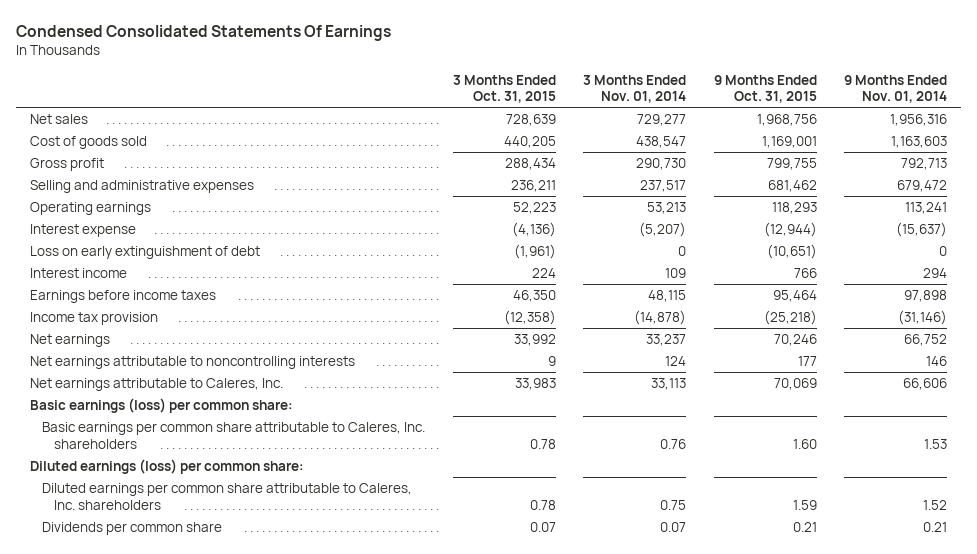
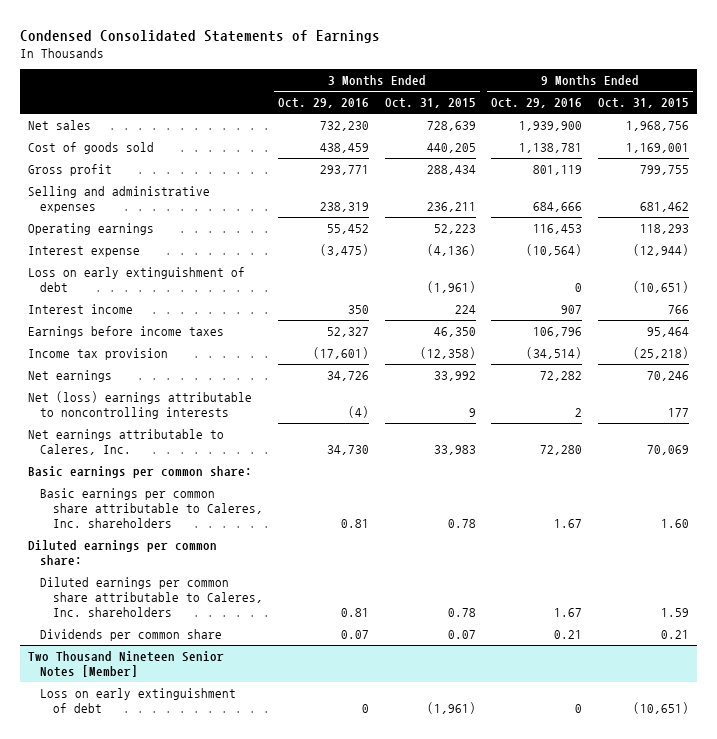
- Condensed Consolidated Statements Of Earnings
+ Condensed Consolidated Statements of Earnings
- | 3 Months Ended Oct. 31, 2015 | 3 Months Ended Nov. 01, 2014 | 9 Months Ended Oct. 31, 2015 | 9 Months Ended Nov. 01, 2014
+ | 3 Months Ended Oct. 29, 2016 | 3 Months Ended Oct. 31, 2015 | 9 Months Ended Oct. 29, 2016 | 9 Months Ended Oct. 31, 2015
- Net earnings attributable to noncontrolling interests | 9 | 124 | 177 | 146
+ Net (loss) earnings attributable to noncontrolling interests | (4) | 9 | 2 | 177
- Basic earnings (loss) per common share:
+ Basic earnings per common share:
- Diluted earnings (loss) per common share:
+ Diluted earnings per common share:
+ Two Thousand Nineteen Senior Notes [Member]
+ Loss on early extinguishment of debt | 0 | (1,961) | 0 | (10,651)

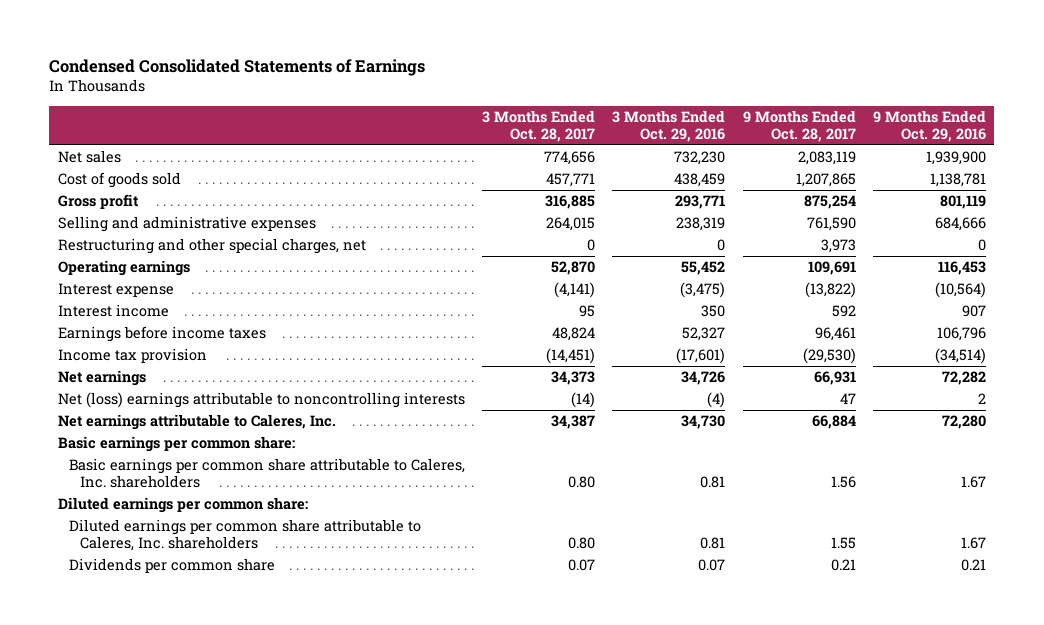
- | 3 Months Ended Oct. 29, 2016 | 3 Months Ended Oct. 31, 2015 | 9 Months Ended Oct. 29, 2016 | 9 Months Ended Oct. 31, 2015
+ | 3 Months Ended Oct. 28, 2017 | 3 Months Ended Oct. 29, 2016 | 9 Months Ended Oct. 28, 2017 | 9 Months Ended Oct. 29, 2016
+ Restructuring and other special charges, net | 0 | 0 | 3,973 | 0
- Loss on early extinguishment of debt | | (1,961) | 0 | (10,651)
- Two Thousand Nineteen Senior Notes [Member]
- Loss on early extinguishment of debt | 0 | (1,961) | 0 | (10,651)

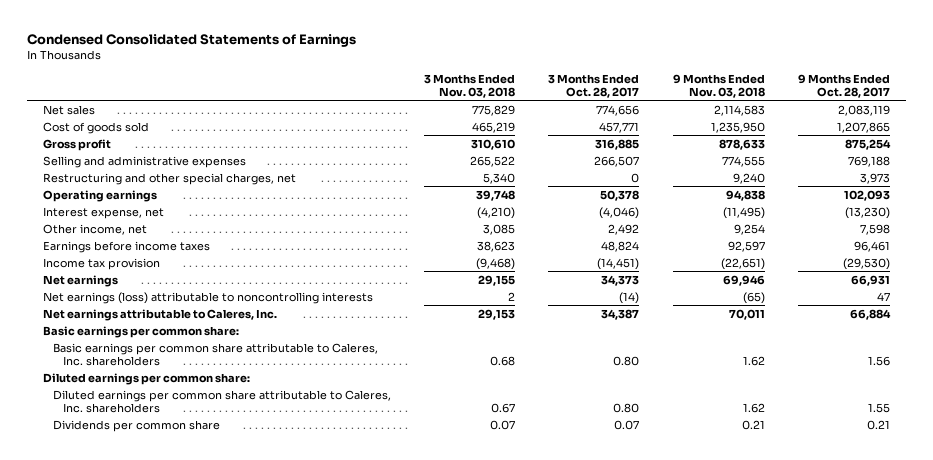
- | 3 Months Ended Oct. 28, 2017 | 3 Months Ended Oct. 29, 2016 | 9 Months Ended Oct. 28, 2017 | 9 Months Ended Oct. 29, 2016
+ | 3 Months Ended Nov. 03, 2018 | 3 Months Ended Oct. 28, 2017 | 9 Months Ended Nov. 03, 2018 | 9 Months Ended Oct. 28, 2017
- Selling and administrative expenses | 264,015 | 238,319 | 761,590 | 684,666
+ Selling and administrative expenses | 265,522 | 266,507 | 774,555 | 769,188
- Operating earnings | 52,870 | 55,452 | 109,691 | 116,453
- Interest expense | (4,141) | (3,475) | (13,822) | (10,564)
- Interest income | 95 | 350 | 592 | 907
+ Operating earnings | 39,748 | 50,378 | 94,838 | 102,093
+ Interest expense, net | (4,210) | (4,046) | (11,495) | (13,230)
+ Other income, net | 3,085 | 2,492 | 9,254 | 7,598
- Net (loss) earnings attributable to noncontrolling interests | (14) | (4) | 47 | 2
+ Net earnings (loss) attributable to noncontrolling interests | 2 | (14) | (65) | 47

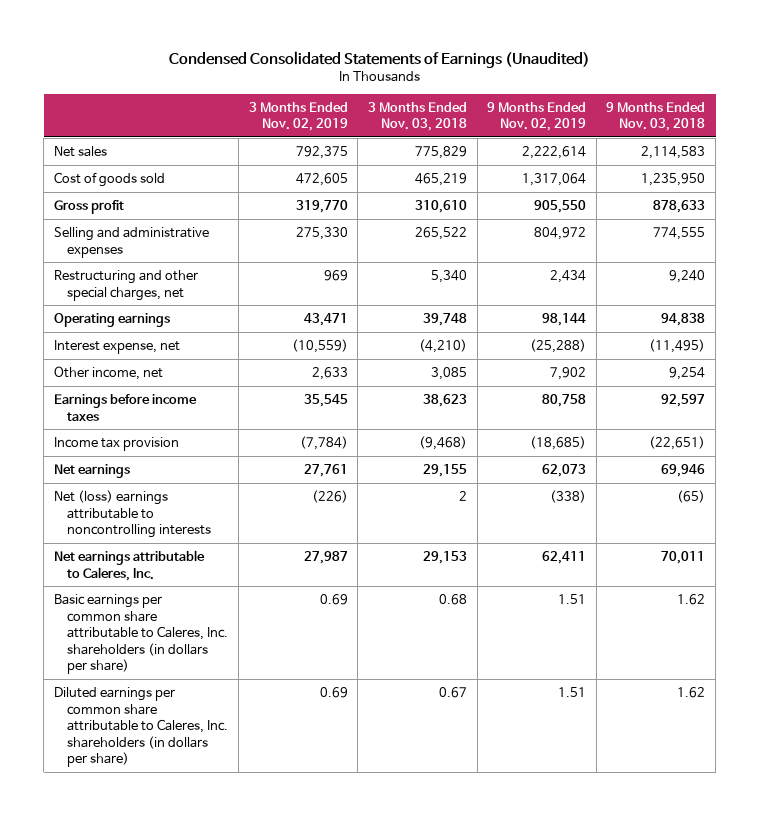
- Condensed Consolidated Statements of Earnings
+ Condensed Consolidated Statements of Earnings (Unaudited)
- | 3 Months Ended Nov. 03, 2018 | 3 Months Ended Oct. 28, 2017 | 9 Months Ended Nov. 03, 2018 | 9 Months Ended Oct. 28, 2017
+ | 3 Months Ended Nov. 02, 2019 | 3 Months Ended Nov. 03, 2018 | 9 Months Ended Nov. 02, 2019 | 9 Months Ended Nov. 03, 2018
- Net earnings (loss) attributable to noncontrolling interests | 2 | (14) | (65) | 47
+ Net (loss) earnings attributable to noncontrolling interests | (226) | 2 | (338) | (65)
- Basic earnings per common share:
- Basic earnings per common share attributable to Caleres, Inc. shareholders | 0.68 | 0.80 | 1.62 | 1.56
- Diluted earnings per common share:
- Diluted earnings per common share attributable to Caleres, Inc. shareholders | 0.67 | 0.80 | 1.62 | 1.55
- Dividends per common share | 0.07 | 0.07 | 0.21 | 0.21
+ Basic earnings per common share attributable to Caleres, Inc. shareholders (in dollars per share) | 0.69 | 0.68 | 1.51 | 1.62
+ Diluted earnings per common share attributable to Caleres, Inc. shareholders (in dollars per share) | 0.69 | 0.67 | 1.51 | 1.62

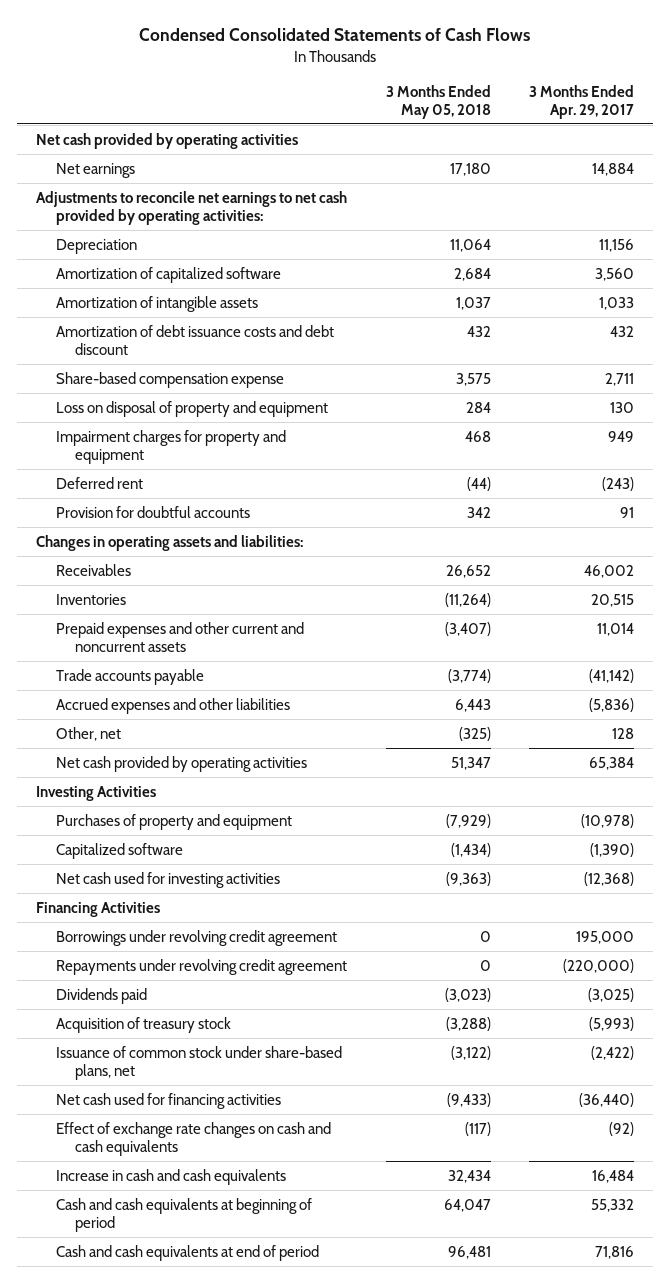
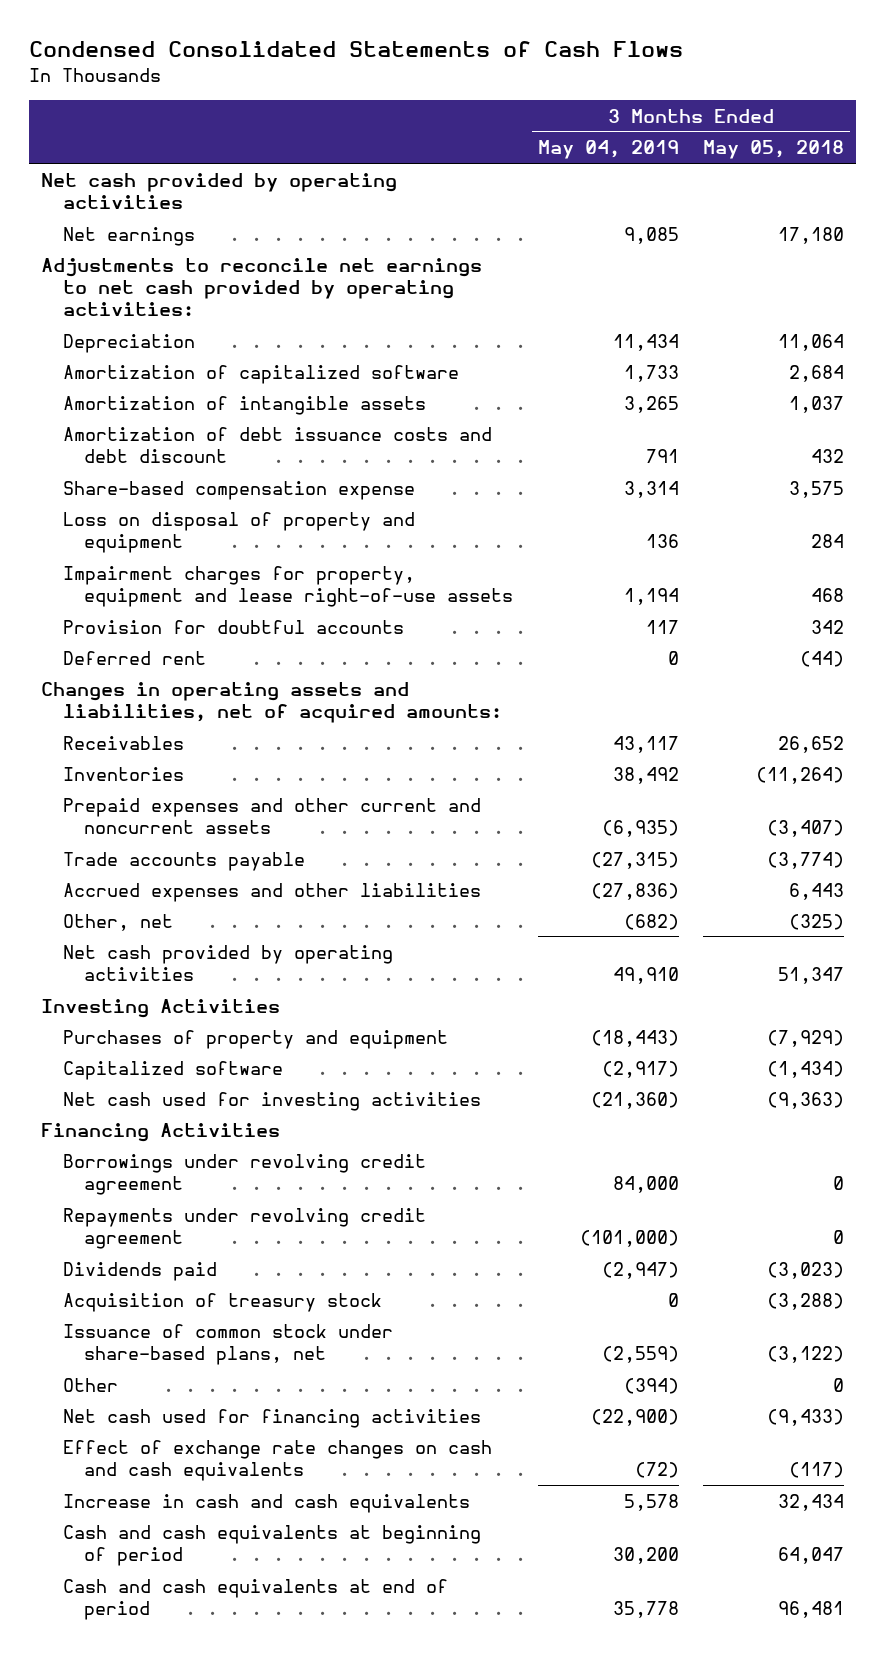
- | 3 Months Ended May 05, 2018 | 3 Months Ended Apr. 29, 2017
+ | 3 Months Ended May 04, 2019 | 3 Months Ended May 05, 2018
- Impairment charges for property and equipment | 468 | 949
+ Impairment charges for property, equipment and lease right-of-use assets | 1,194 | 468
- Changes in operating assets and liabilities:
moved down: Deferred rent | 0 | (44)
+ Changes in operating assets and liabilities, net of acquired amounts:
+ Other | (394) | 0

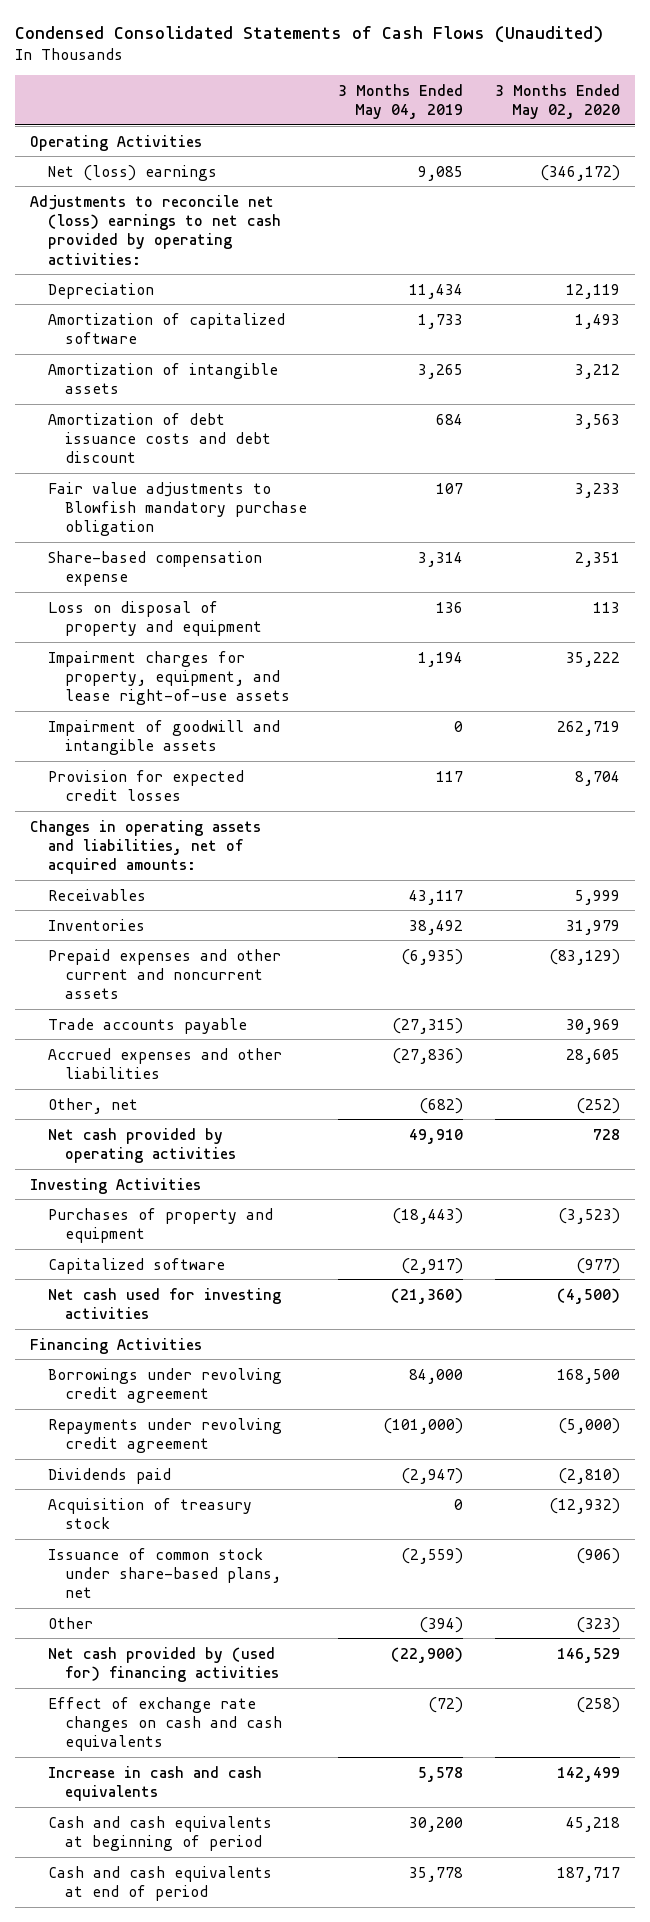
- Condensed Consolidated Statements of Cash Flows
+ Condensed Consolidated Statements of Cash Flows (Unaudited)
- | 3 Months Ended May 04, 2019 | 3 Months Ended May 05, 2018
+ | 3 Months Ended May 04, 2019 | 3 Months Ended May 02, 2020
- Net cash provided by operating activities
- Net earnings | 9,085 | 17,180
- Adjustments to reconcile net earnings to net cash provided by operating activities:
+ Operating Activities
+ Net (loss) earnings | 9,085 | (346,172)
+ Adjustments to reconcile net (loss) earnings to net cash provided by operating activities:
- Amortization of debt issuance costs and debt discount | 791 | 432
+ Amortization of debt issuance costs and debt discount | 684 | 3,563
+ Fair value adjustments to Blowfish mandatory purchase obligation | 107 | 3,233
- Impairment charges for property, equipment and lease right-of-use assets | 1,194 | 468
- Provision for doubtful accounts | 117 | 342
- Deferred rent | 0 | (44)
+ Impairment charges for property, equipment, and lease right-of-use assets | 1,194 | 35,222
+ Impairment of goodwill and intangible assets | 0 | 262,719
+ Provision for expected credit losses | 117 | 8,704
- Net cash used for financing activities | (22,900) | (9,433)
+ Net cash provided by (used for) financing activities | (22,900) | 146,529

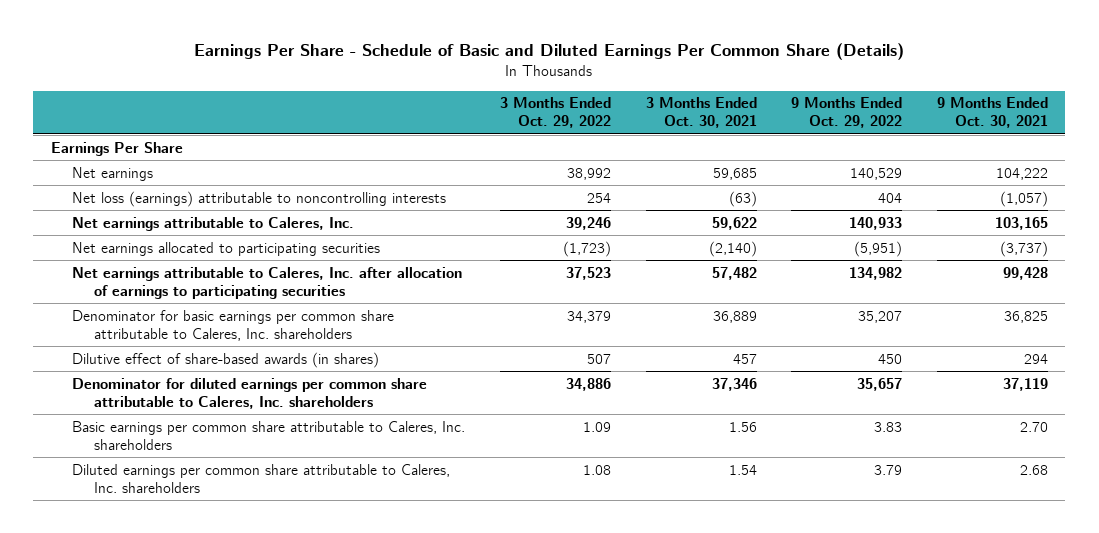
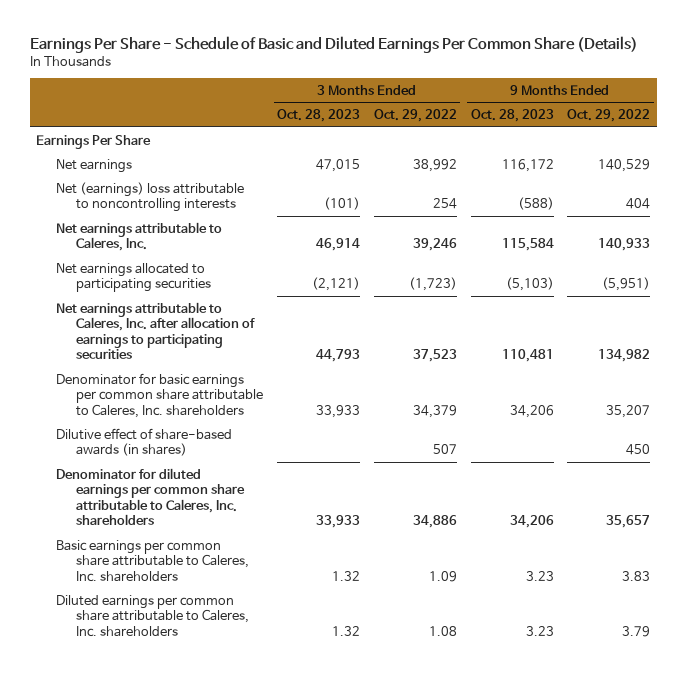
- | 3 Months Ended Oct. 29, 2022 | 3 Months Ended Oct. 30, 2021 | 9 Months Ended Oct. 29, 2022 | 9 Months Ended Oct. 30, 2021
+ | 3 Months Ended Oct. 28, 2023 | 3 Months Ended Oct. 29, 2022 | 9 Months Ended Oct. 28, 2023 | 9 Months Ended Oct. 29, 2022
- Net loss (earnings) attributable to noncontrolling interests | 254 | (63) | 404 | (1,057)
+ Net (earnings) loss attributable to noncontrolling interests | (101) | 254 | (588) | 404

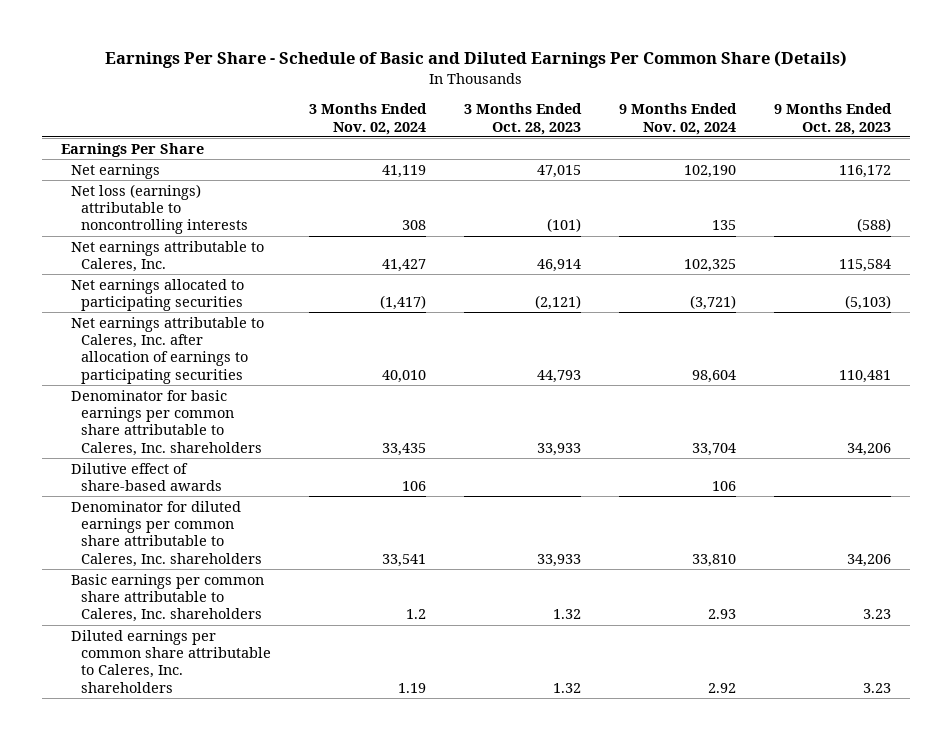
- | 3 Months Ended Oct. 28, 2023 | 3 Months Ended Oct. 29, 2022 | 9 Months Ended Oct. 28, 2023 | 9 Months Ended Oct. 29, 2022
+ | 3 Months Ended Nov. 02, 2024 | 3 Months Ended Oct. 28, 2023 | 9 Months Ended Nov. 02, 2024 | 9 Months Ended Oct. 28, 2023
- Net (earnings) loss attributable to noncontrolling interests | (101) | 254 | (588) | 404
+ Net loss (earnings) attributable to noncontrolling interests | 308 | (101) | 135 | (588)
- Dilutive effect of share-based awards (in shares) | | 507 | | 450
+ Dilutive effect of share-based awards | 106 | | 106 |

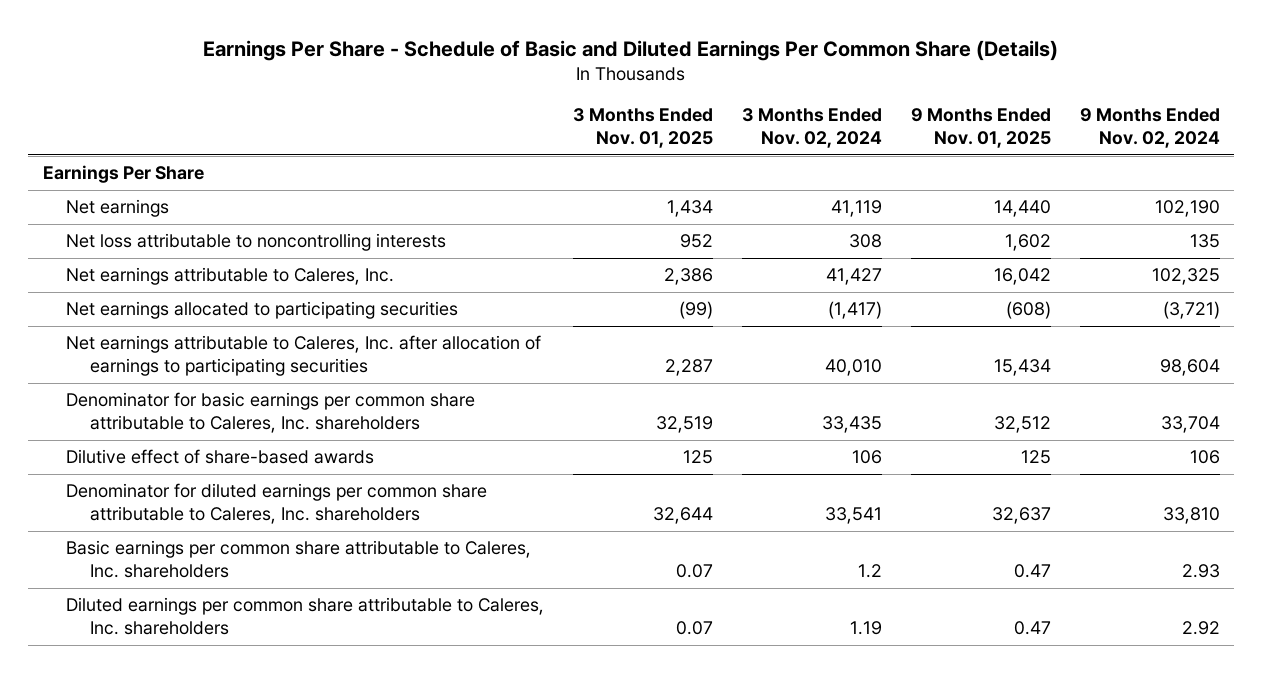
- | 3 Months Ended Nov. 02, 2024 | 3 Months Ended Oct. 28, 2023 | 9 Months Ended Nov. 02, 2024 | 9 Months Ended Oct. 28, 2023
+ | 3 Months Ended Nov. 01, 2025 | 3 Months Ended Nov. 02, 2024 | 9 Months Ended Nov. 01, 2025 | 9 Months Ended Nov. 02, 2024
- Net loss (earnings) attributable to noncontrolling interests | 308 | (101) | 135 | (588)
+ Net loss attributable to noncontrolling interests | 952 | 308 | 1,602 | 135

